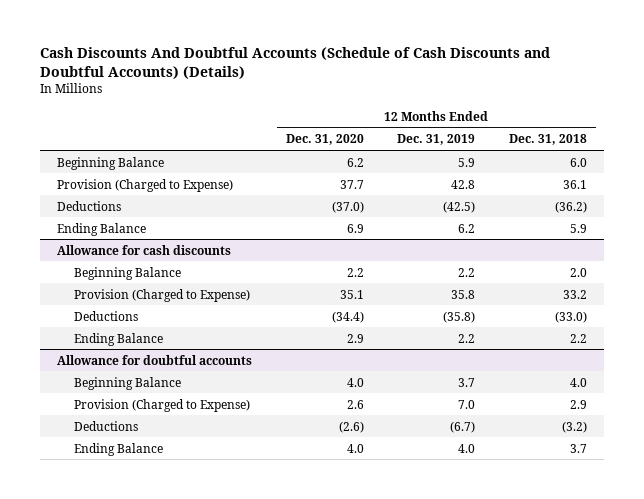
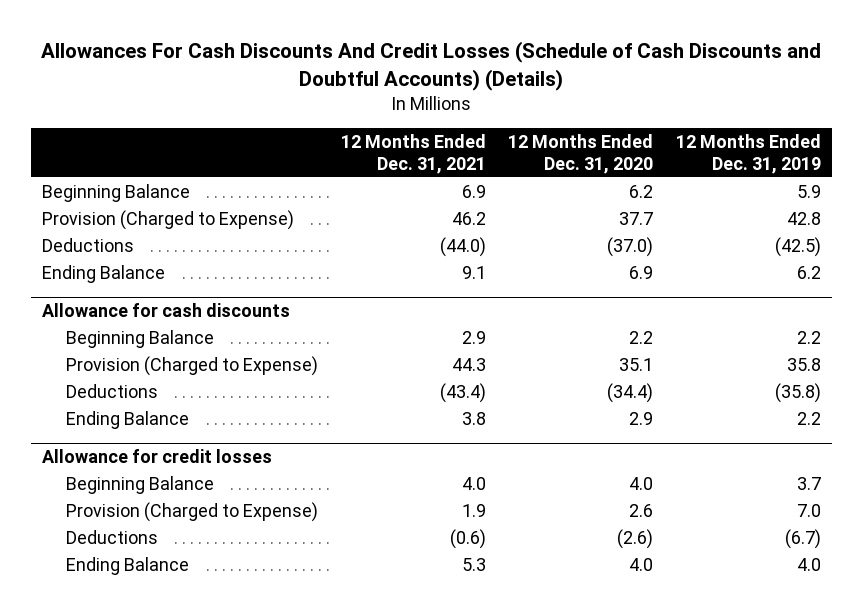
- Cash Discounts And Doubtful Accounts (Schedule of Cash Discounts and Doubtful Accounts) (Details)
+ Allowances For Cash Discounts And Credit Losses (Schedule of Cash Discounts and Doubtful Accounts) (Details)
- | 12 Months Ended Dec. 31, 2020 | 12 Months Ended Dec. 31, 2019 | 12 Months Ended Dec. 31, 2018
+ | 12 Months Ended Dec. 31, 2021 | 12 Months Ended Dec. 31, 2020 | 12 Months Ended Dec. 31, 2019
- Allowance for doubtful accounts
+ Allowance for credit losses

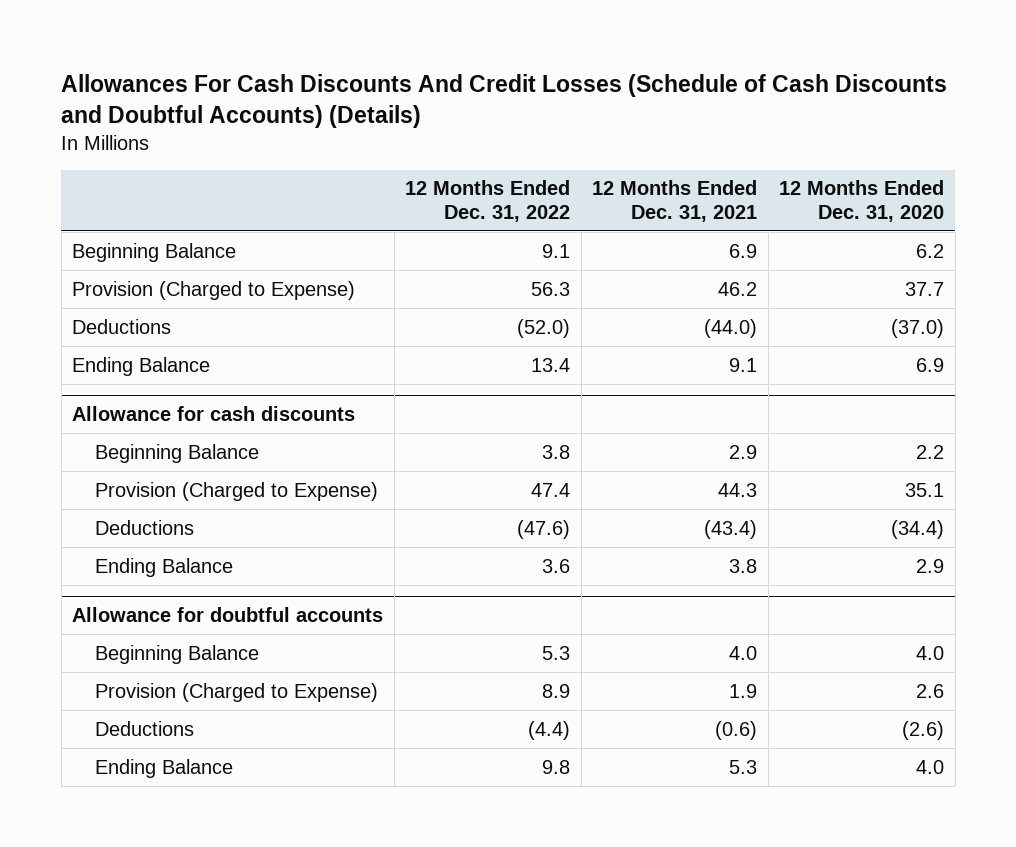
- | 12 Months Ended Dec. 31, 2021 | 12 Months Ended Dec. 31, 2020 | 12 Months Ended Dec. 31, 2019
+ | 12 Months Ended Dec. 31, 2022 | 12 Months Ended Dec. 31, 2021 | 12 Months Ended Dec. 31, 2020
- Allowance for credit losses
+ Allowance for doubtful accounts

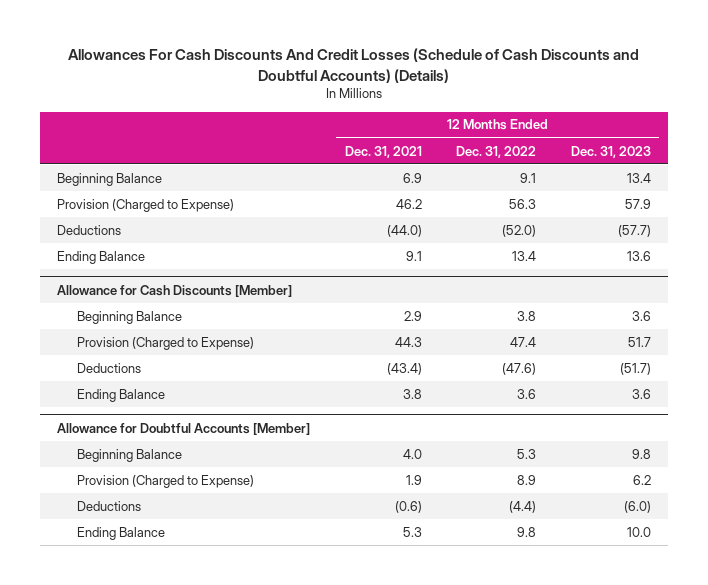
- | 12 Months Ended Dec. 31, 2022 | 12 Months Ended Dec. 31, 2021 | 12 Months Ended Dec. 31, 2020
+ | 12 Months Ended Dec. 31, 2021 | 12 Months Ended Dec. 31, 2022 | 12 Months Ended Dec. 31, 2023
- Allowance for cash discounts
+ Allowance for Cash Discounts [Member]
- Allowance for doubtful accounts
+ Allowance for Doubtful Accounts [Member]

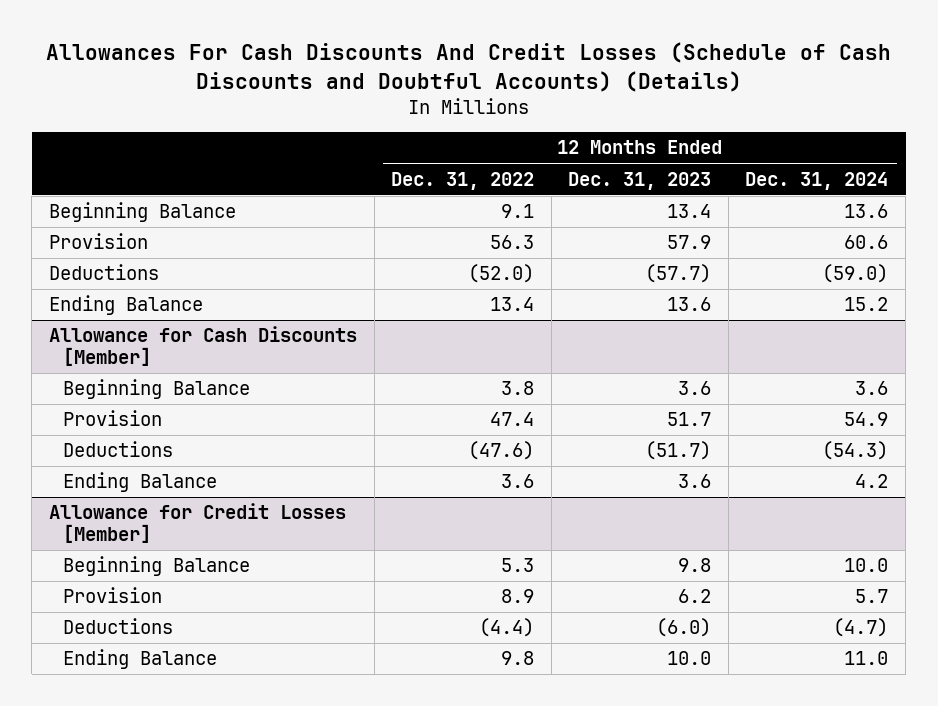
- | 12 Months Ended Dec. 31, 2021 | 12 Months Ended Dec. 31, 2022 | 12 Months Ended Dec. 31, 2023
+ | 12 Months Ended Dec. 31, 2022 | 12 Months Ended Dec. 31, 2023 | 12 Months Ended Dec. 31, 2024
- Provision (Charged to Expense) | 46.2 | 56.3 | 57.9
+ Provision | 56.3 | 57.9 | 60.6
@ Allowance for Cash Discounts [Member]
- Provision (Charged to Expense) | 44.3 | 47.4 | 51.7
+ Provision | 47.4 | 51.7 | 54.9
- Allowance for Doubtful Accounts [Member]
+ Allowance for Credit Losses [Member]
- Provision (Charged to Expense) | 1.9 | 8.9 | 6.2
+ Provision | 8.9 | 6.2 | 5.7

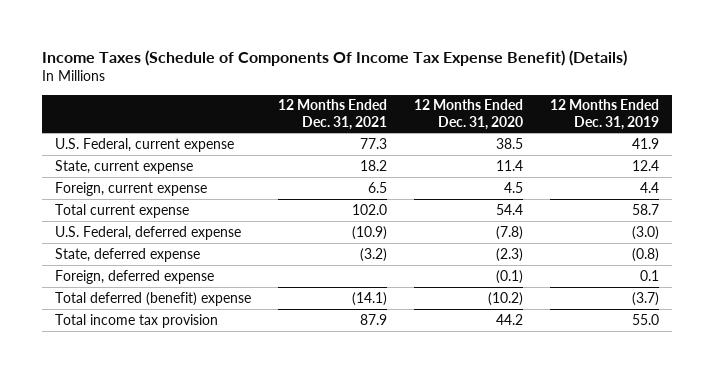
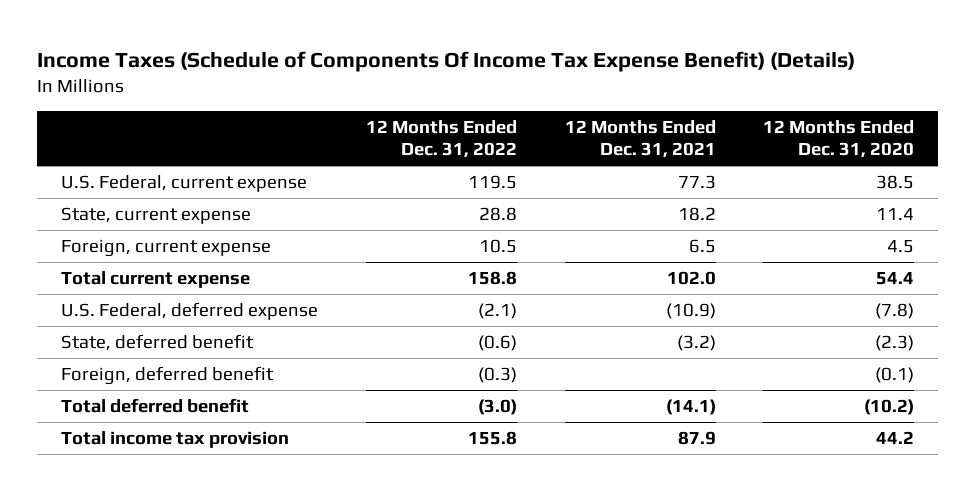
- | 12 Months Ended Dec. 31, 2021 | 12 Months Ended Dec. 31, 2020 | 12 Months Ended Dec. 31, 2019
+ | 12 Months Ended Dec. 31, 2022 | 12 Months Ended Dec. 31, 2021 | 12 Months Ended Dec. 31, 2020
- State, deferred expense | (3.2) | (2.3) | (0.8)
- Foreign, deferred expense | | (0.1) | 0.1
- Total deferred (benefit) expense | (14.1) | (10.2) | (3.7)
+ State, deferred benefit | (0.6) | (3.2) | (2.3)
+ Foreign, deferred benefit | (0.3) | | (0.1)
+ Total deferred benefit | (3.0) | (14.1) | (10.2)

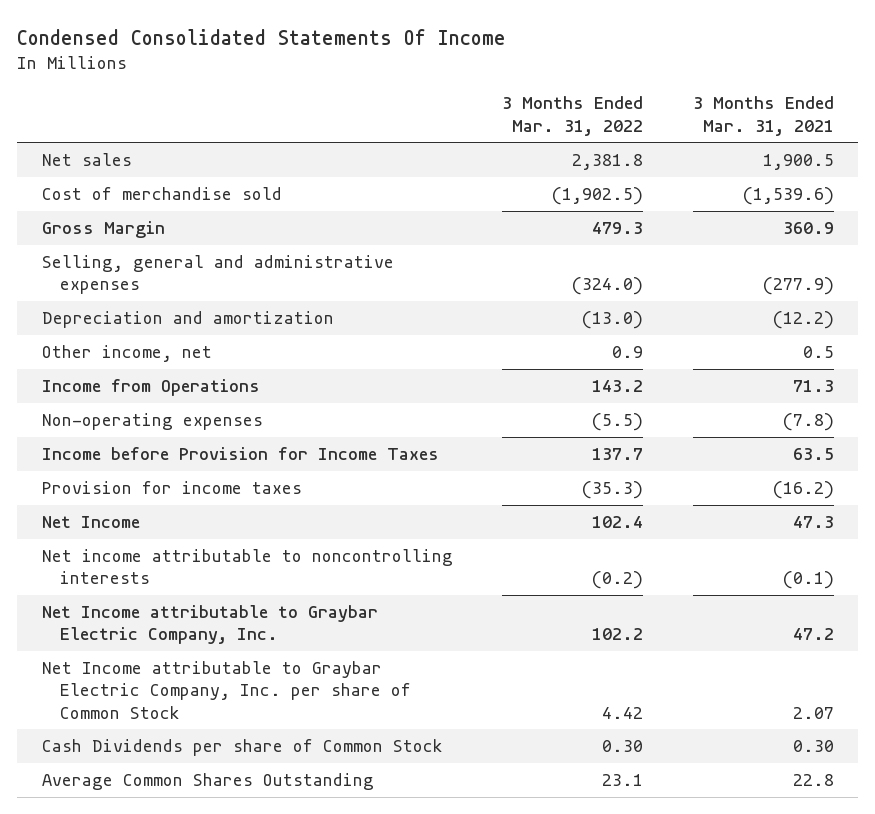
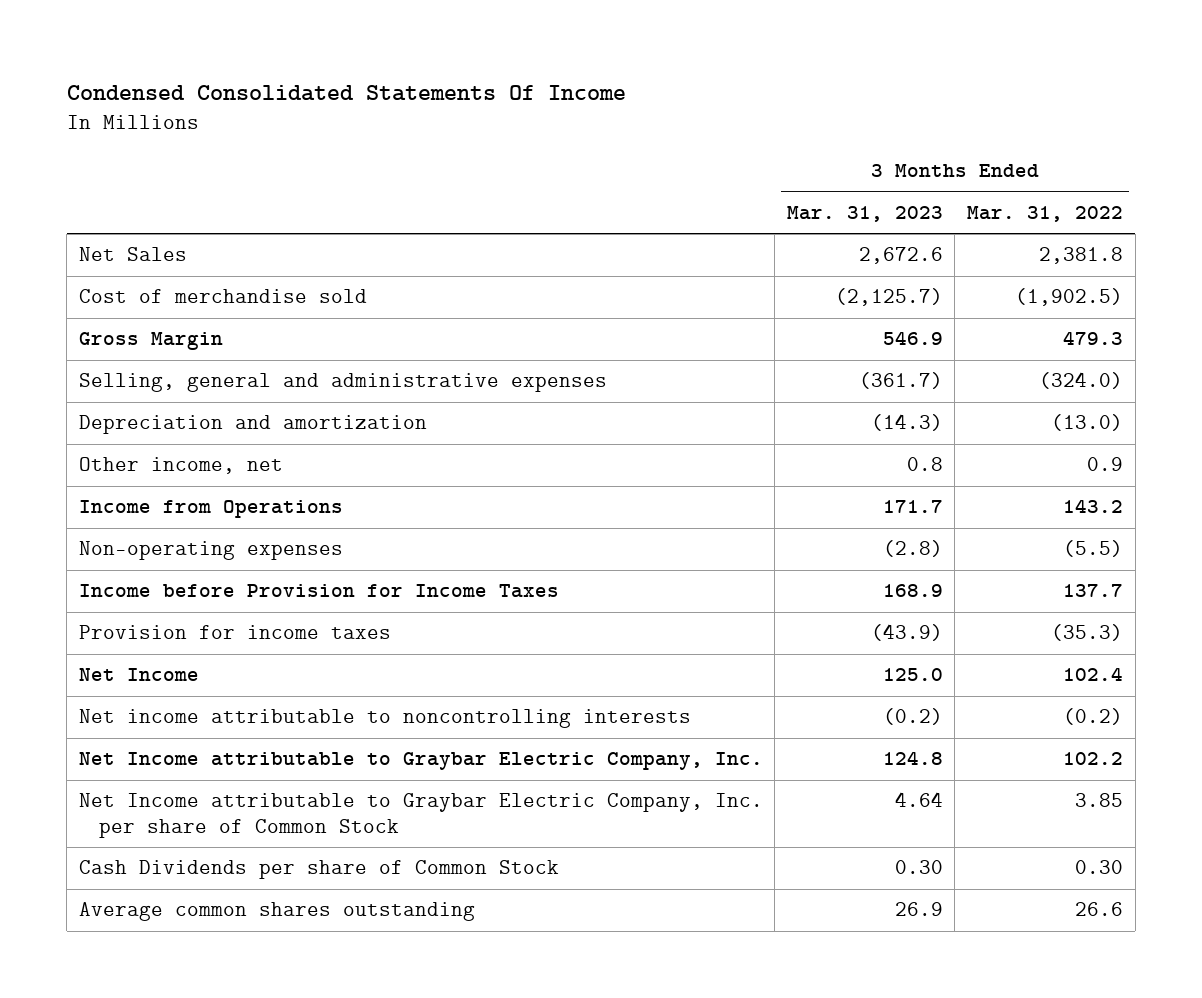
- | 3 Months Ended Mar. 31, 2022 | 3 Months Ended Mar. 31, 2021
+ | 3 Months Ended Mar. 31, 2023 | 3 Months Ended Mar. 31, 2022
- Net sales | 2,381.8 | 1,900.5
+ Net Sales | 2,672.6 | 2,381.8
- Net Income attributable to Graybar Electric Company, Inc. per share of Common Stock | 4.42 | 2.07
+ Net Income attributable to Graybar Electric Company, Inc. per share of Common Stock | 4.64 | 3.85
- Average Common Shares Outstanding | 23.1 | 22.8
+ Average common shares outstanding | 26.9 | 26.6

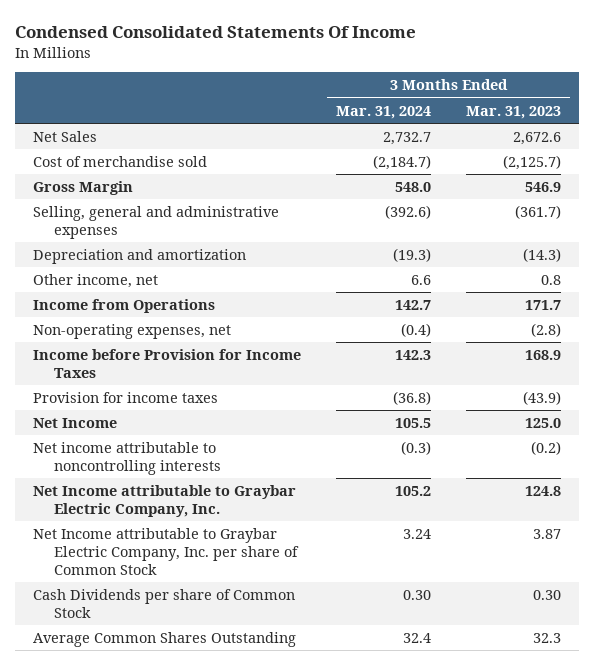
- | 3 Months Ended Mar. 31, 2023 | 3 Months Ended Mar. 31, 2022
+ | 3 Months Ended Mar. 31, 2024 | 3 Months Ended Mar. 31, 2023
- Non-operating expenses | (2.8) | (5.5)
+ Non-operating expenses, net | (0.4) | (2.8)
- Net Income attributable to Graybar Electric Company, Inc. per share of Common Stock | 4.64 | 3.85
+ Net Income attributable to Graybar Electric Company, Inc. per share of Common Stock | 3.24 | 3.87
- Average common shares outstanding | 26.9 | 26.6
+ Average Common Shares Outstanding | 32.4 | 32.3

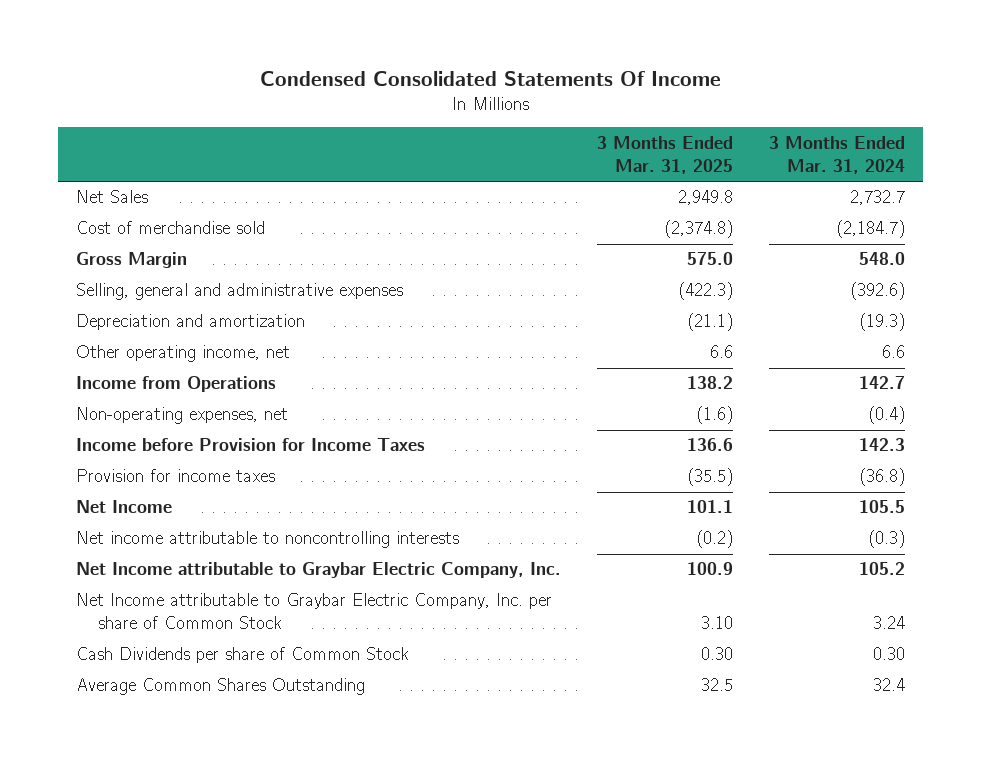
- | 3 Months Ended Mar. 31, 2024 | 3 Months Ended Mar. 31, 2023
+ | 3 Months Ended Mar. 31, 2025 | 3 Months Ended Mar. 31, 2024
- Other income, net | 6.6 | 0.8
+ Other operating income, net | 6.6 | 6.6

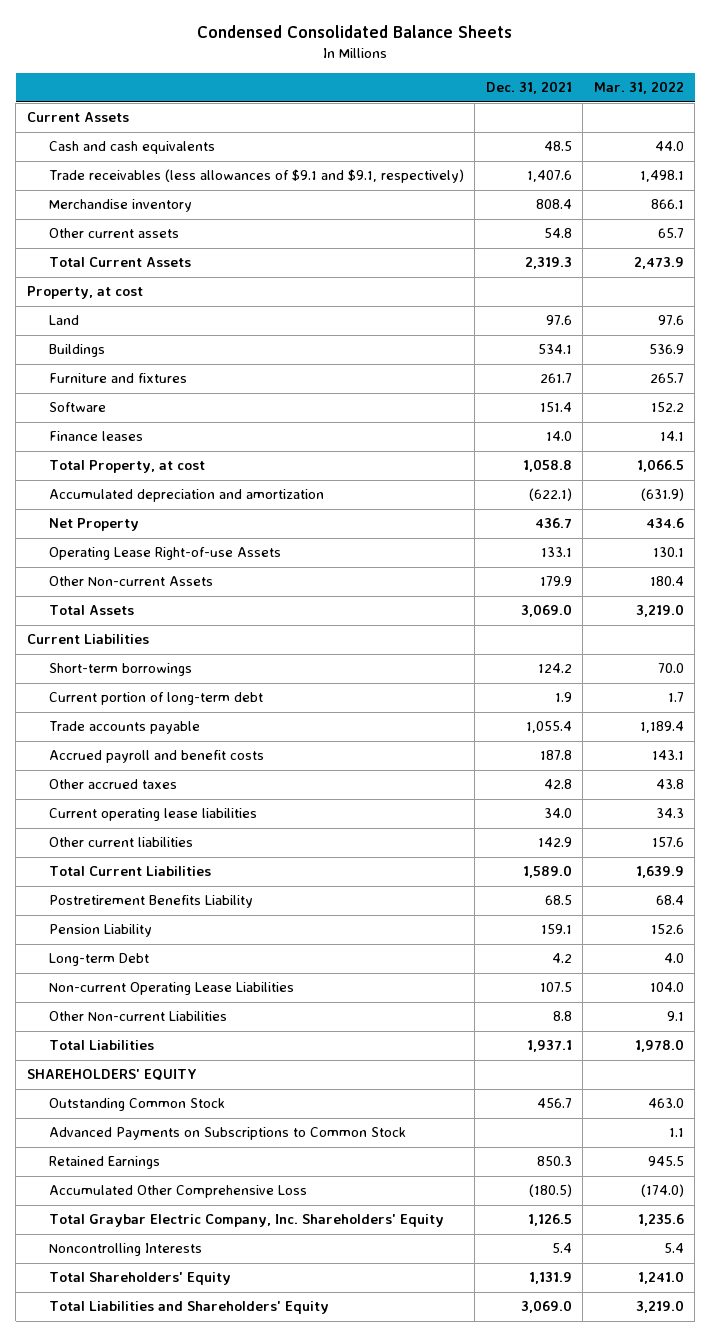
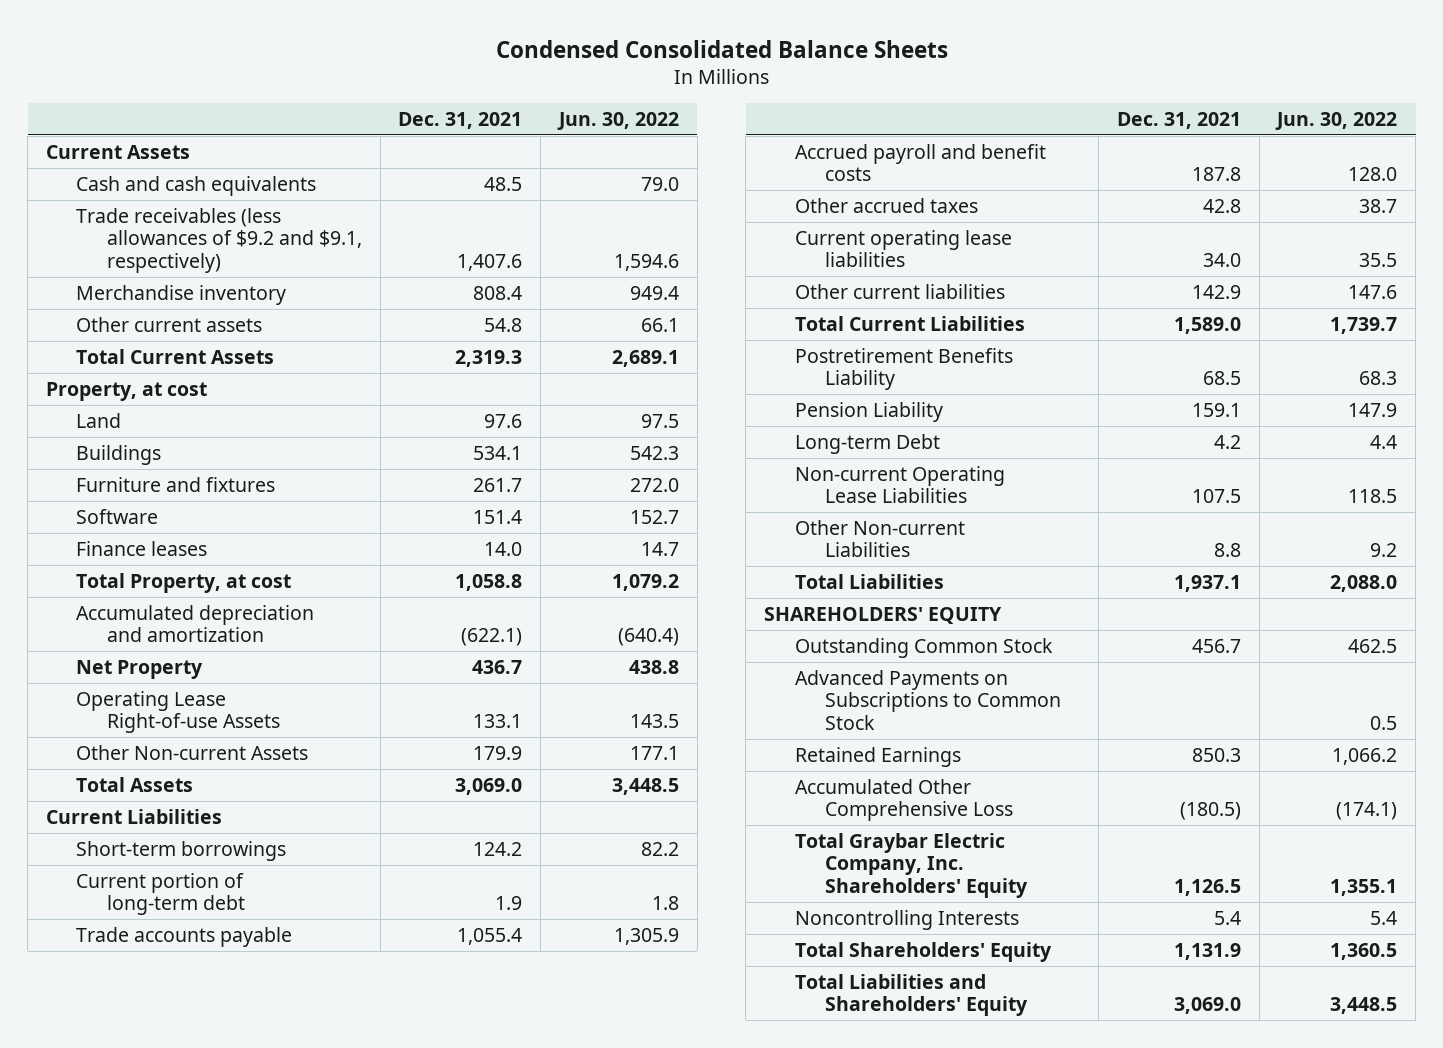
- | Dec. 31, 2021 | Mar. 31, 2022
+ | Dec. 31, 2021 | Jun. 30, 2022
- Trade receivables (less allowances of $9.1 and $9.1, respectively) | 1,407.6 | 1,498.1
+ Trade receivables (less allowances of $9.2 and $9.1, respectively) | 1,407.6 | 1,594.6

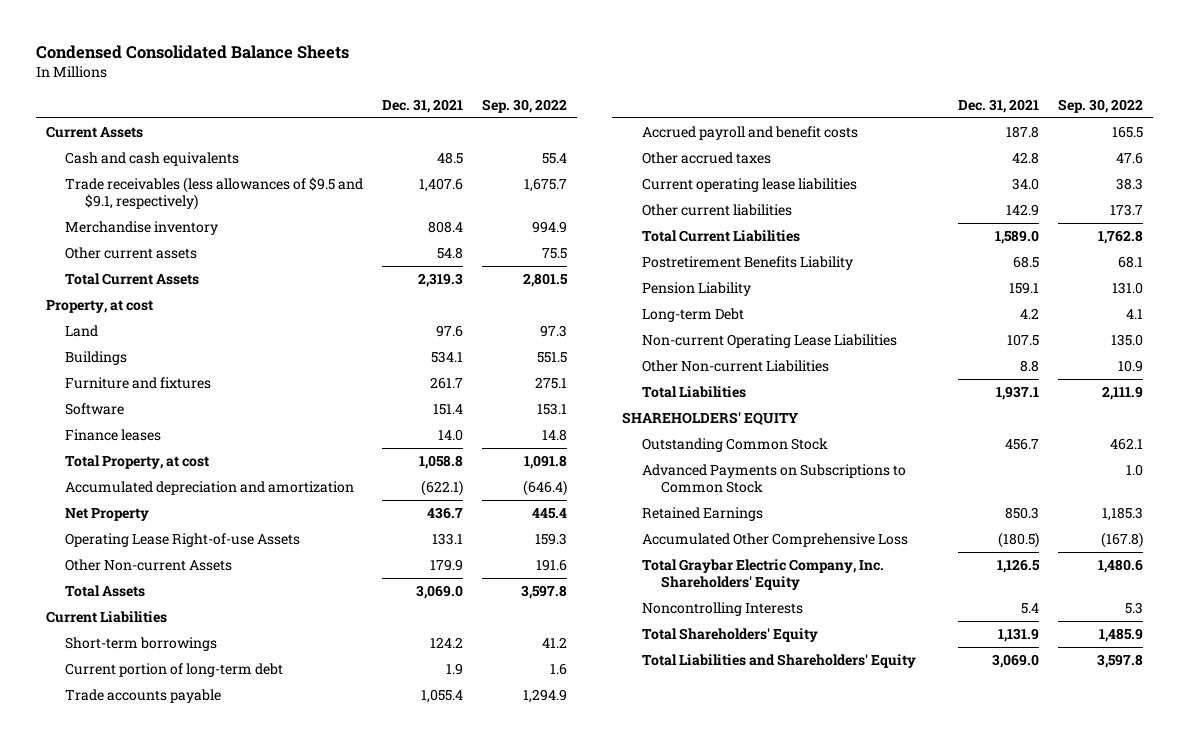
- | Dec. 31, 2021 | Jun. 30, 2022
+ | Dec. 31, 2021 | Sep. 30, 2022
- Trade receivables (less allowances of $9.2 and $9.1, respectively) | 1,407.6 | 1,594.6
+ Trade receivables (less allowances of $9.5 and $9.1, respectively) | 1,407.6 | 1,675.7

